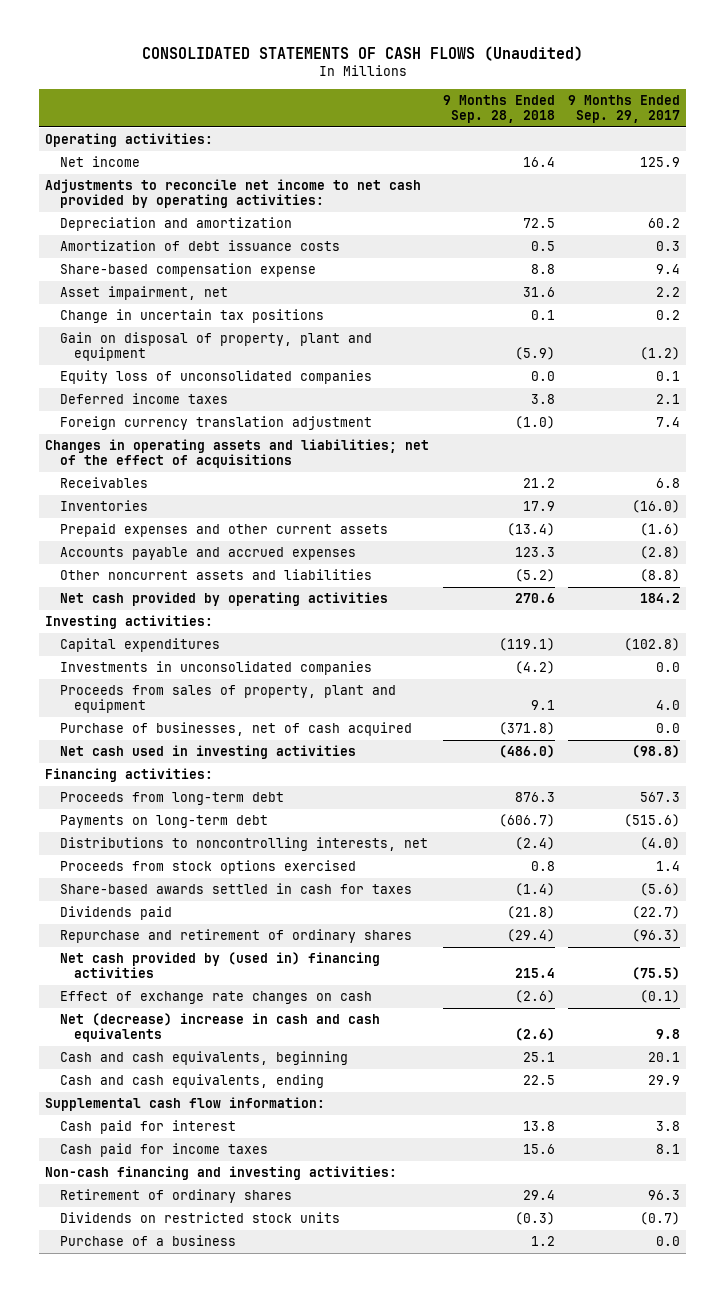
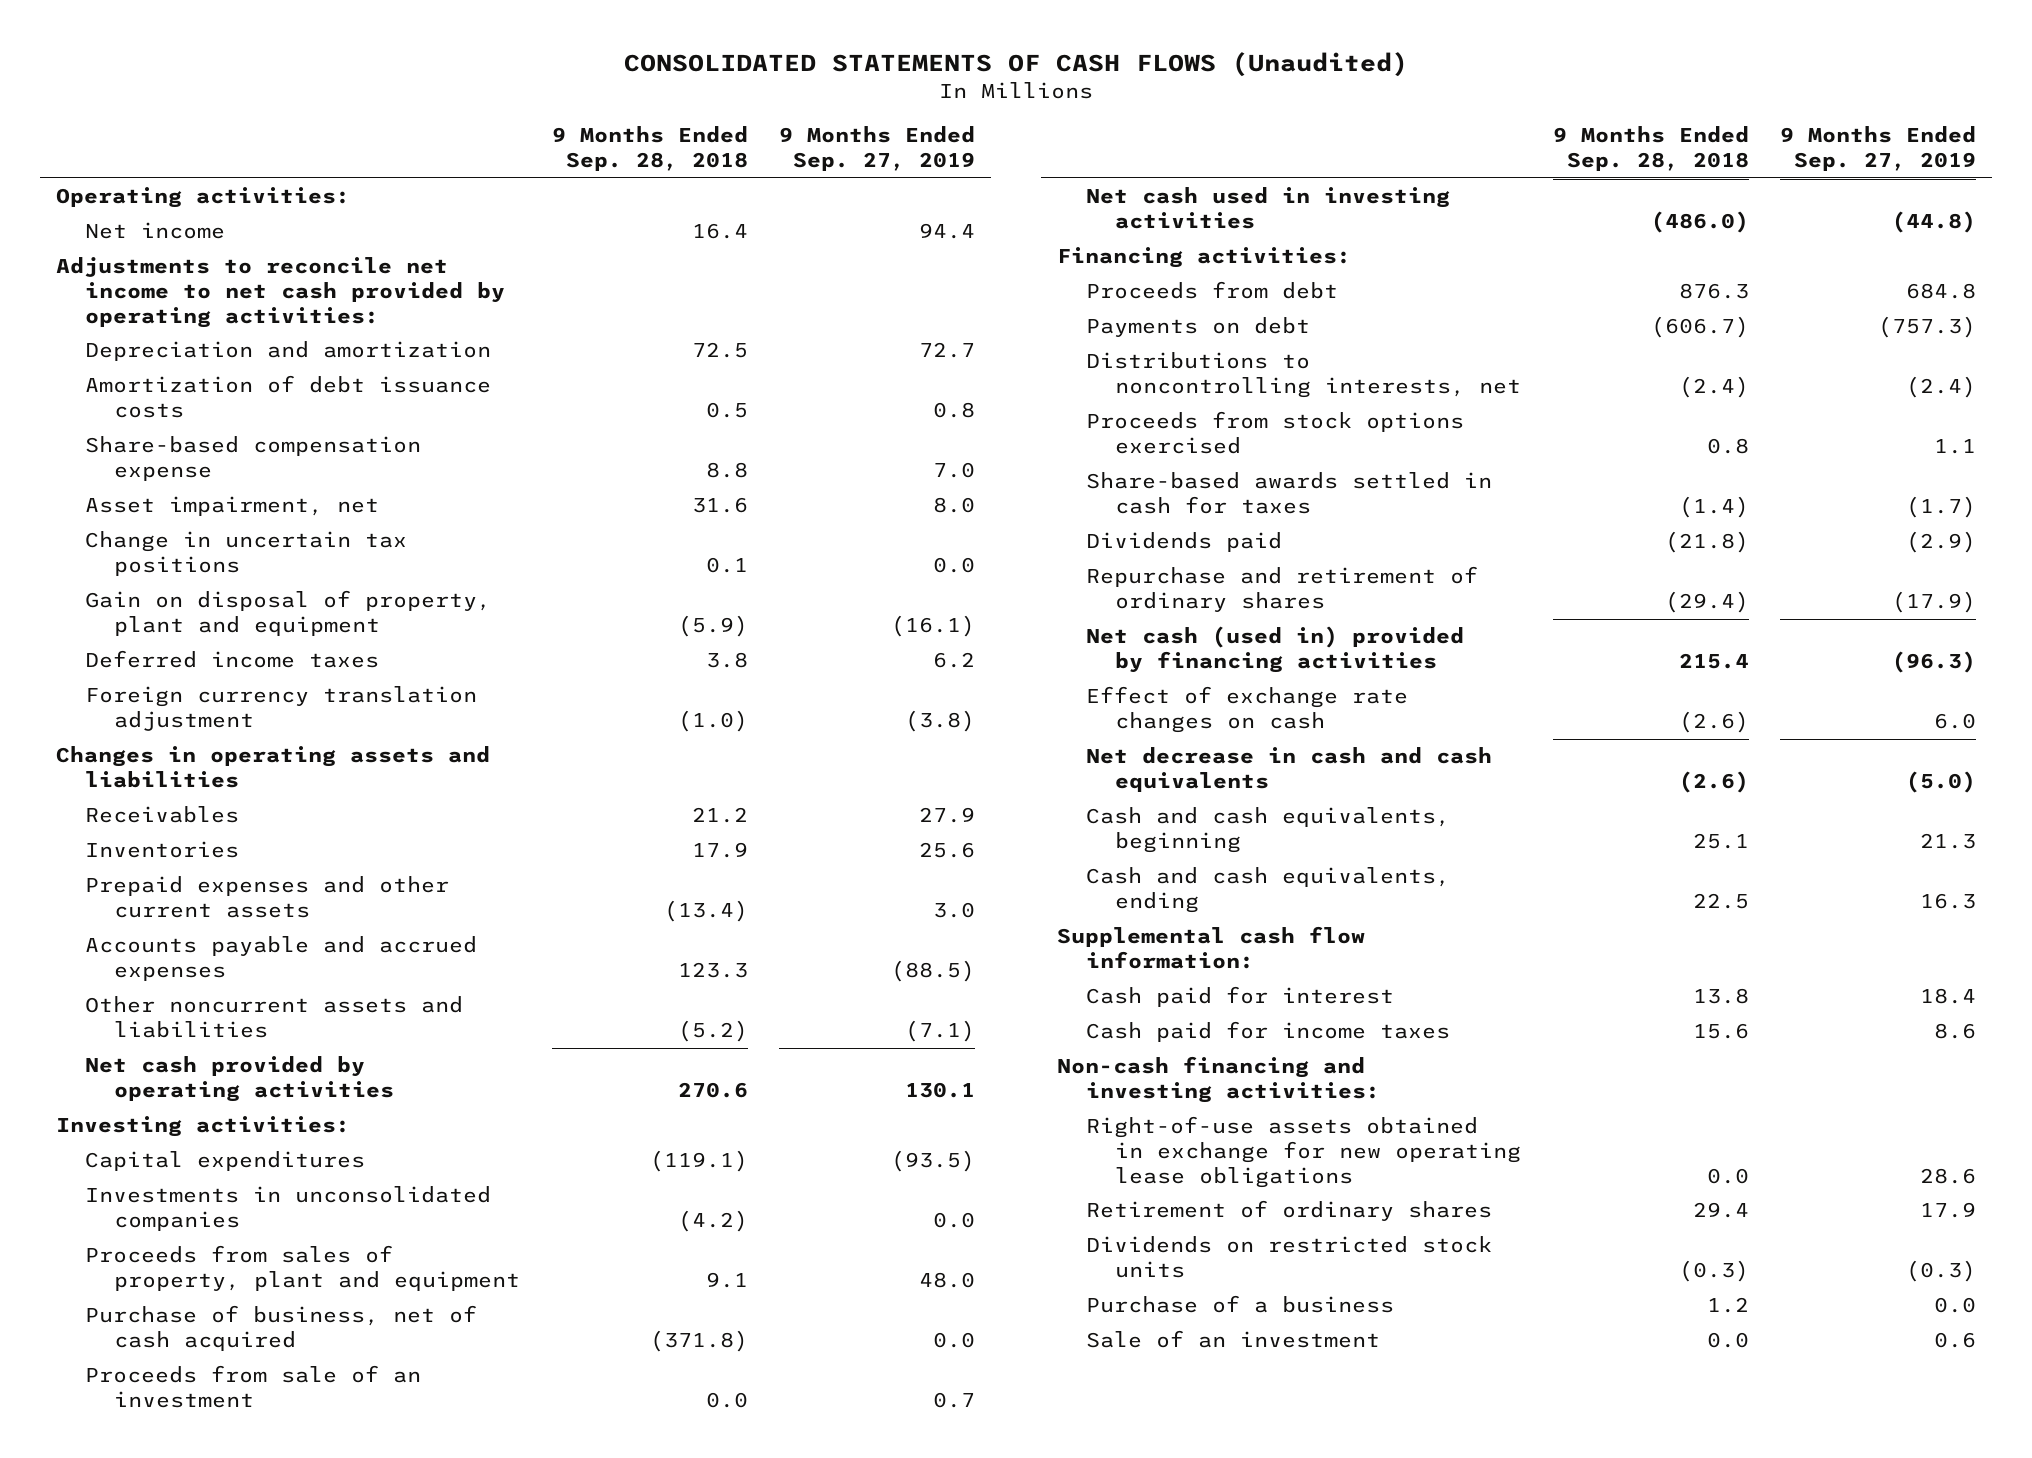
- | 9 Months Ended Sep. 28, 2018 | 9 Months Ended Sep. 29, 2017
+ | 9 Months Ended Sep. 28, 2018 | 9 Months Ended Sep. 27, 2019
- Equity loss of unconsolidated companies | 0.0 | 0.1
- Changes in operating assets and liabilities; net of the effect of acquisitions
+ Changes in operating assets and liabilities
- Purchase of businesses, net of cash acquired | (371.8) | 0.0
+ Purchase of business, net of cash acquired | (371.8) | 0.0
+ Proceeds from sale of an investment | 0.0 | 0.7
- Proceeds from long-term debt | 876.3 | 567.3
- Payments on long-term debt | (606.7) | (515.6)
+ Proceeds from debt | 876.3 | 684.8
+ Payments on debt | (606.7) | (757.3)
- Net cash provided by (used in) financing activities | 215.4 | (75.5)
+ Net cash (used in) provided by financing activities | 215.4 | (96.3)
- Net (decrease) increase in cash and cash equivalents | (2.6) | 9.8
+ Net decrease in cash and cash equivalents | (2.6) | (5.0)
+ Right-of-use assets obtained in exchange for new operating lease obligations | 0.0 | 28.6
+ Sale of an investment | 0.0 | 0.6

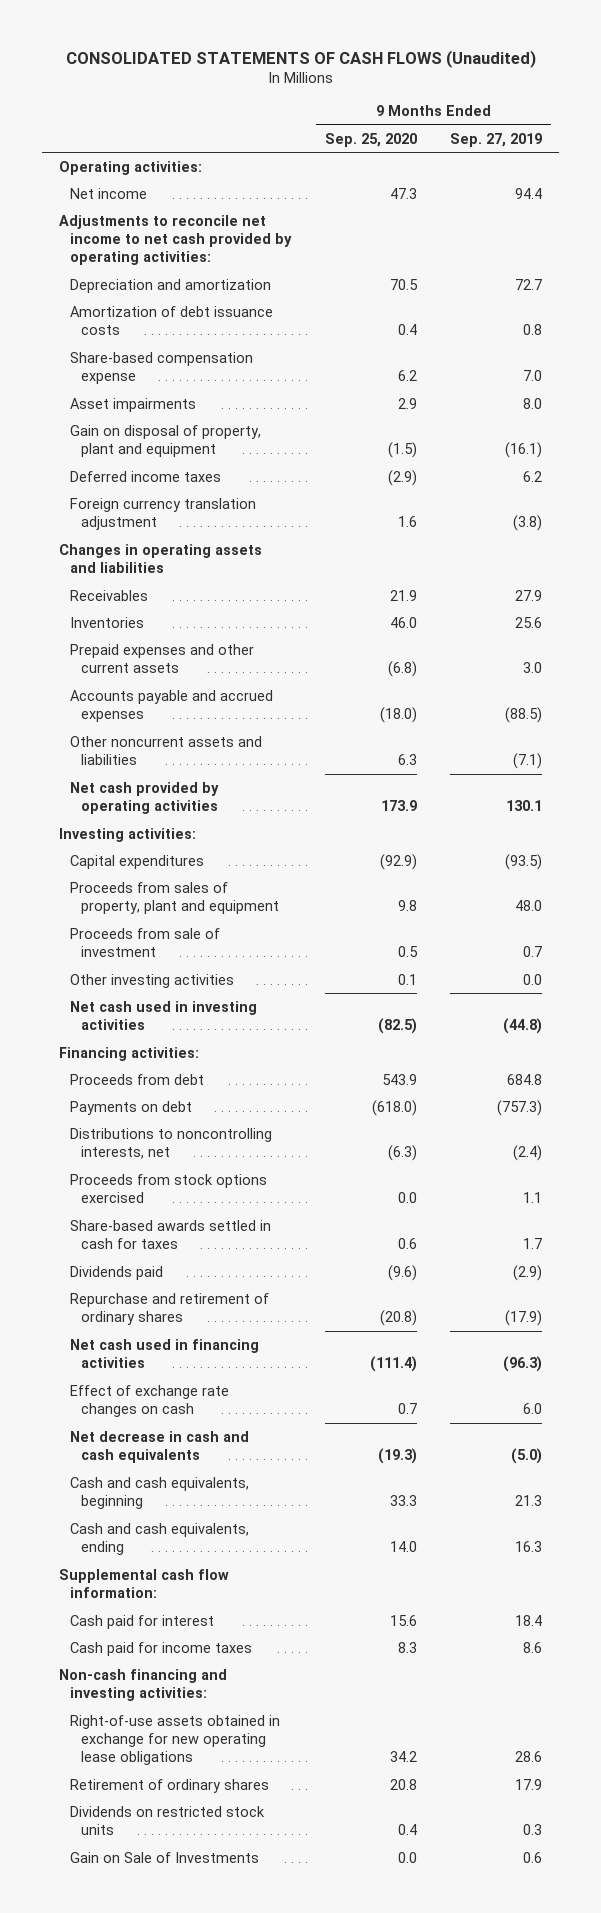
- | 9 Months Ended Sep. 28, 2018 | 9 Months Ended Sep. 27, 2019
+ | 9 Months Ended Sep. 25, 2020 | 9 Months Ended Sep. 27, 2019
- Asset impairment, net | 31.6 | 8.0
- Change in uncertain tax positions | 0.1 | 0.0
+ Asset impairments | 2.9 | 8.0
- Investments in unconsolidated companies | (4.2) | 0.0
- Purchase of business, net of cash acquired | (371.8) | 0.0
- Proceeds from sale of an investment | 0.0 | 0.7
+ Proceeds from sale of investment | 0.5 | 0.7
+ Other investing activities | 0.1 | 0.0
- Share-based awards settled in cash for taxes | (1.4) | (1.7)
+ Share-based awards settled in cash for taxes | 0.6 | 1.7
- Net cash (used in) provided by financing activities | 215.4 | (96.3)
+ Net cash used in financing activities | (111.4) | (96.3)
- Dividends on restricted stock units | (0.3) | (0.3)
- Purchase of a business | 1.2 | 0.0
- Sale of an investment | 0.0 | 0.6
+ Dividends on restricted stock units | 0.4 | 0.3
+ Gain on Sale of Investments | 0.0 | 0.6

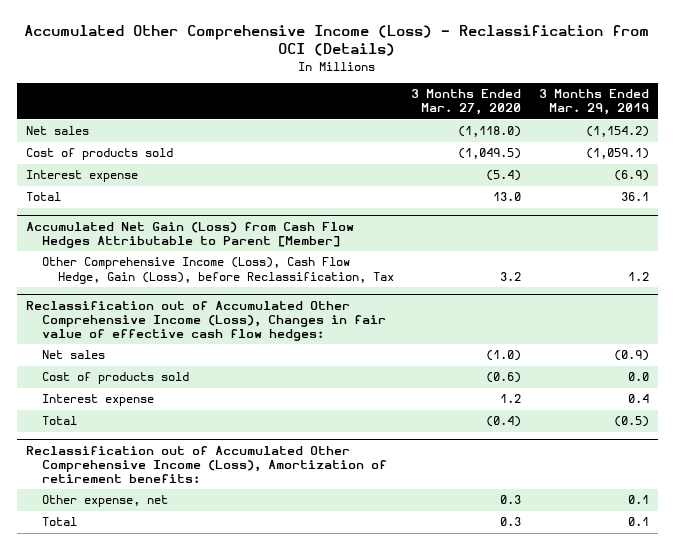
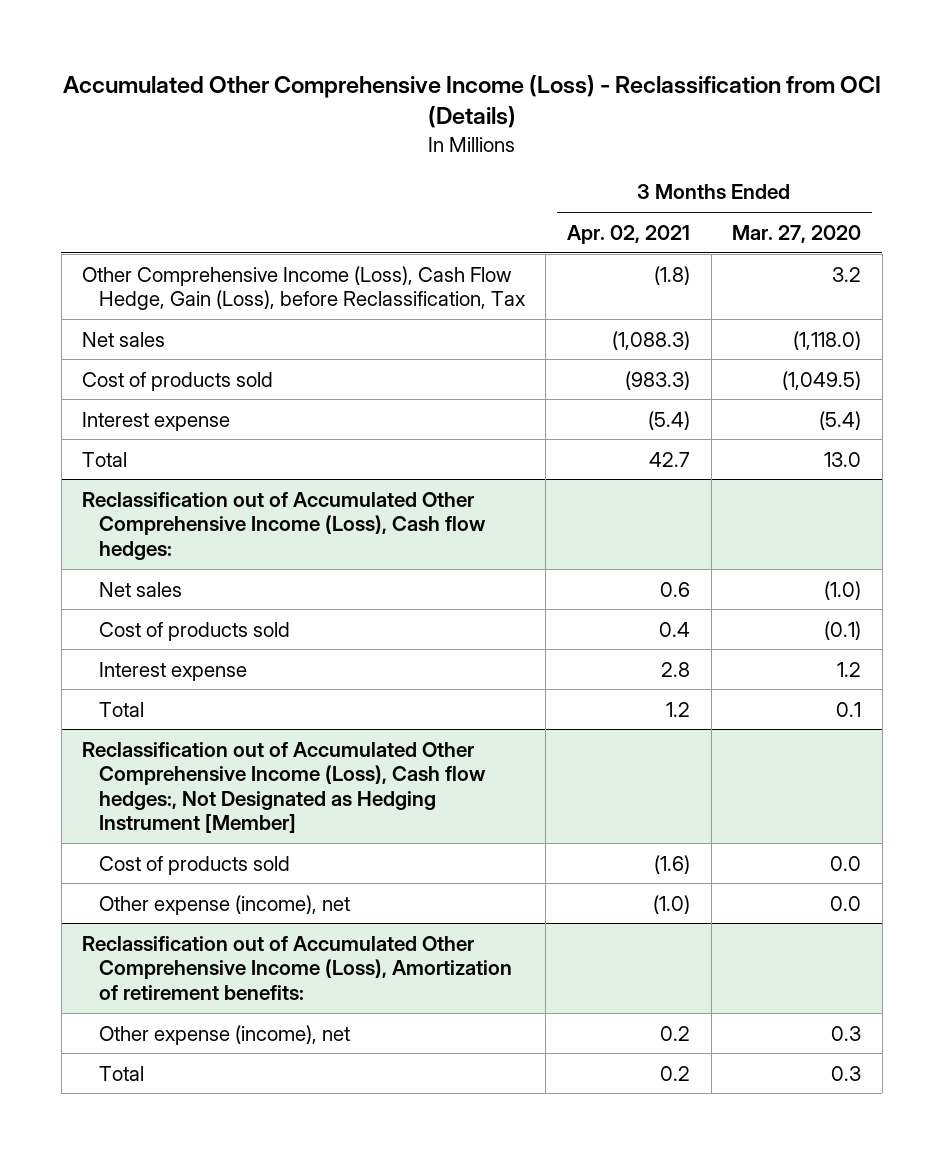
- | 3 Months Ended Mar. 27, 2020 | 3 Months Ended Mar. 29, 2019
+ | 3 Months Ended Apr. 02, 2021 | 3 Months Ended Mar. 27, 2020
+ Other Comprehensive Income (Loss), Cash Flow Hedge, Gain (Loss), before Reclassification, Tax | (1.8) | 3.2
- Accumulated Net Gain (Loss) from Cash Flow Hedges Attributable to Parent [Member]
- Other Comprehensive Income (Loss), Cash Flow Hedge, Gain (Loss), before Reclassification, Tax | 3.2 | 1.2
- Reclassification out of Accumulated Other Comprehensive Income (Loss), Changes in fair value of effective cash flow hedges:
+ Reclassification out of Accumulated Other Comprehensive Income (Loss), Cash flow hedges:
- Cost of products sold | (0.6) | 0.0
+ Cost of products sold | 0.4 | (0.1)
- Total | (0.4) | (0.5)
+ Total | 1.2 | 0.1
+ Reclassification out of Accumulated Other Comprehensive Income (Loss), Cash flow hedges:, Not Designated as Hedging Instrument [Member]
+ Cost of products sold | (1.6) | 0.0
+ Other expense (income), net | (1.0) | 0.0
@ Reclassification out of Accumulated Other Comprehensive Income (Loss), Amortization of retirement benefits:
- Other expense, net | 0.3 | 0.1
+ Other expense (income), net | 0.2 | 0.3

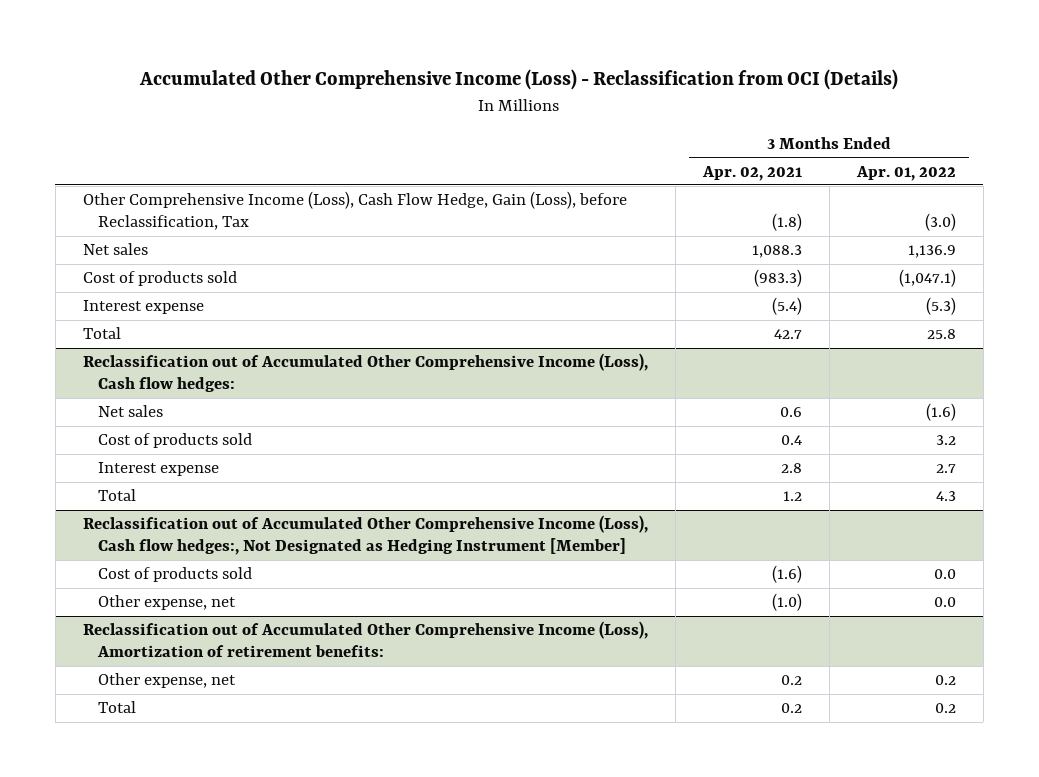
- | 3 Months Ended Apr. 02, 2021 | 3 Months Ended Mar. 27, 2020
+ | 3 Months Ended Apr. 02, 2021 | 3 Months Ended Apr. 01, 2022
- Net sales | (1,088.3) | (1,118.0)
+ Net sales | 1,088.3 | 1,136.9
@ Reclassification out of Accumulated Other Comprehensive Income (Loss), Cash flow hedges:, Not Designated as Hedging Instrument [Member]
- Other expense (income), net | (1.0) | 0.0
+ Other expense, net | (1.0) | 0.0
@ Reclassification out of Accumulated Other Comprehensive Income (Loss), Amortization of retirement benefits:
- Other expense (income), net | 0.2 | 0.3
+ Other expense, net | 0.2 | 0.2

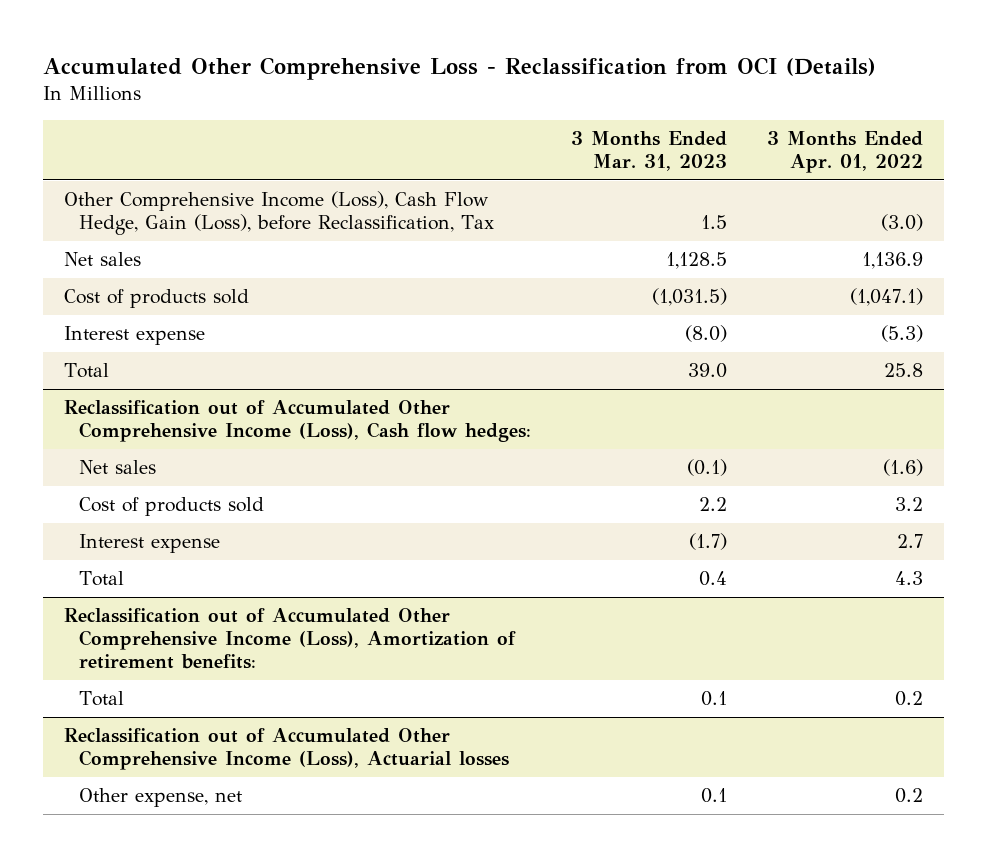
- Accumulated Other Comprehensive Income (Loss) - Reclassification from OCI (Details)
+ Accumulated Other Comprehensive Loss - Reclassification from OCI (Details)
- | 3 Months Ended Apr. 02, 2021 | 3 Months Ended Apr. 01, 2022
+ | 3 Months Ended Mar. 31, 2023 | 3 Months Ended Apr. 01, 2022
- Reclassification out of Accumulated Other Comprehensive Income (Loss), Cash flow hedges:, Not Designated as Hedging Instrument [Member]
- Cost of products sold | (1.6) | 0.0
- Other expense, net | (1.0) | 0.0
@ Reclassification out of Accumulated Other Comprehensive Income (Loss), Amortization of retirement benefits:
- Other expense, net | 0.2 | 0.2
+ Reclassification out of Accumulated Other Comprehensive Income (Loss), Actuarial losses
+ Other expense, net | 0.1 | 0.2

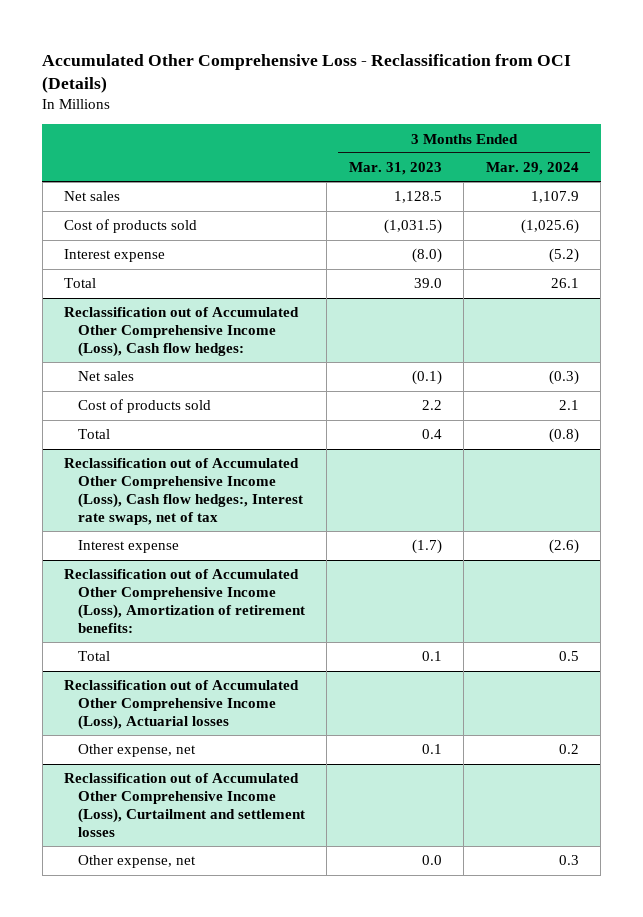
- | 3 Months Ended Mar. 31, 2023 | 3 Months Ended Apr. 01, 2022
+ | 3 Months Ended Mar. 31, 2023 | 3 Months Ended Mar. 29, 2024
- Other Comprehensive Income (Loss), Cash Flow Hedge, Gain (Loss), before Reclassification, Tax | 1.5 | (3.0)
@ Reclassification out of Accumulated Other Comprehensive Income (Loss), Cash flow hedges:
- Interest expense | (1.7) | 2.7
+ Reclassification out of Accumulated Other Comprehensive Income (Loss), Cash flow hedges:, Interest rate swaps, net of tax
+ Interest expense | (1.7) | (2.6)
+ Reclassification out of Accumulated Other Comprehensive Income (Loss), Curtailment and settlement losses
+ Other expense, net | 0.0 | 0.3

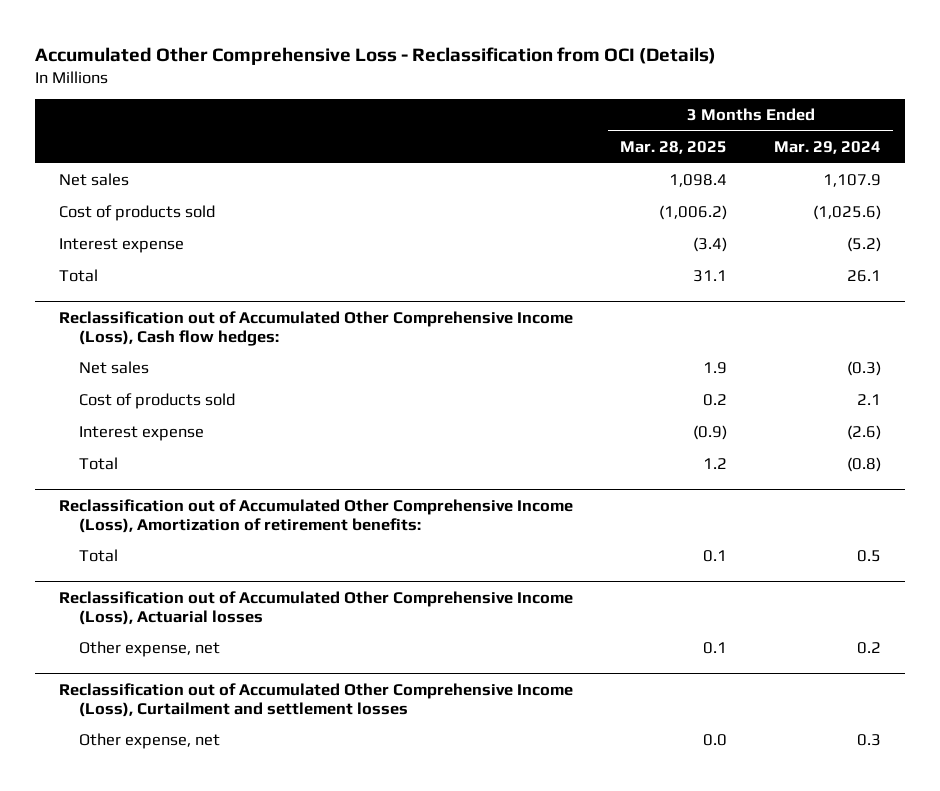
- | 3 Months Ended Mar. 31, 2023 | 3 Months Ended Mar. 29, 2024
+ | 3 Months Ended Mar. 28, 2025 | 3 Months Ended Mar. 29, 2024
- Reclassification out of Accumulated Other Comprehensive Income (Loss), Cash flow hedges:, Interest rate swaps, net of tax
@ Reclassification out of Accumulated Other Comprehensive Income (Loss), Cash flow hedges:
moved down: Total | 1.2 | (0.8)

